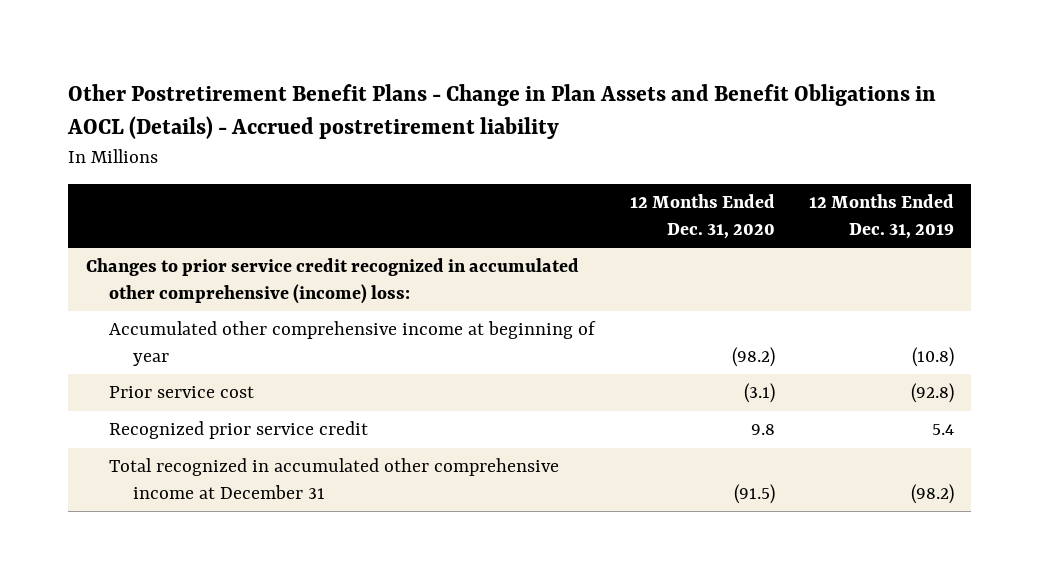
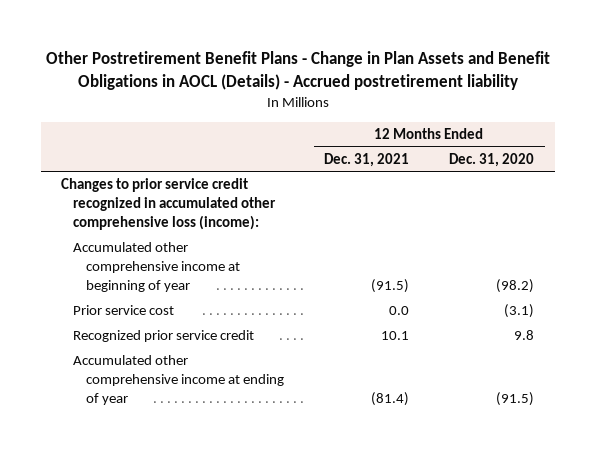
- | 12 Months Ended Dec. 31, 2020 | 12 Months Ended Dec. 31, 2019
+ | 12 Months Ended Dec. 31, 2021 | 12 Months Ended Dec. 31, 2020
- Changes to prior service credit recognized in accumulated other comprehensive (income) loss:
+ Changes to prior service credit recognized in accumulated other comprehensive loss (income):
- Total recognized in accumulated other comprehensive income at December 31 | (91.5) | (98.2)
+ Accumulated other comprehensive income at ending of year | (81.4) | (91.5)

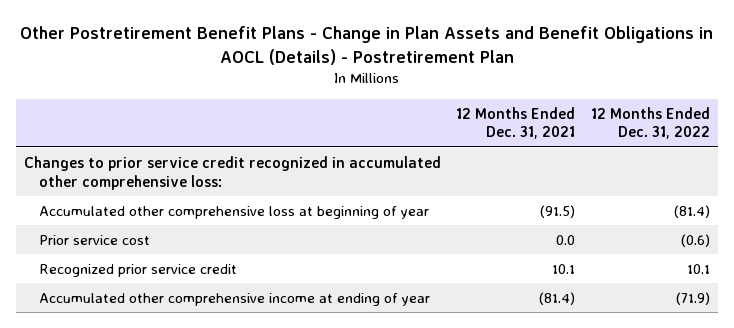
- Other Postretirement Benefit Plans - Change in Plan Assets and Benefit Obligations in AOCL (Details) - Accrued postretirement liability
+ Other Postretirement Benefit Plans - Change in Plan Assets and Benefit Obligations in AOCL (Details) - Postretirement Plan
- | 12 Months Ended Dec. 31, 2021 | 12 Months Ended Dec. 31, 2020
+ | 12 Months Ended Dec. 31, 2021 | 12 Months Ended Dec. 31, 2022
- Changes to prior service credit recognized in accumulated other comprehensive loss (income):
- Accumulated other comprehensive income at beginning of year | (91.5) | (98.2)
+ Changes to prior service credit recognized in accumulated other comprehensive loss:
+ Accumulated other comprehensive loss at beginning of year | (91.5) | (81.4)

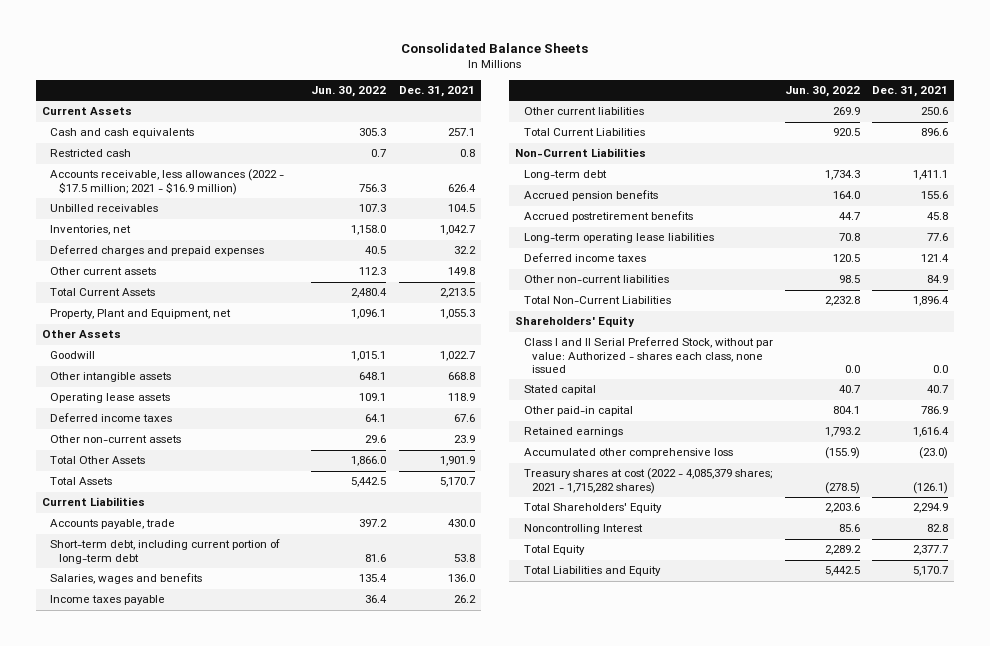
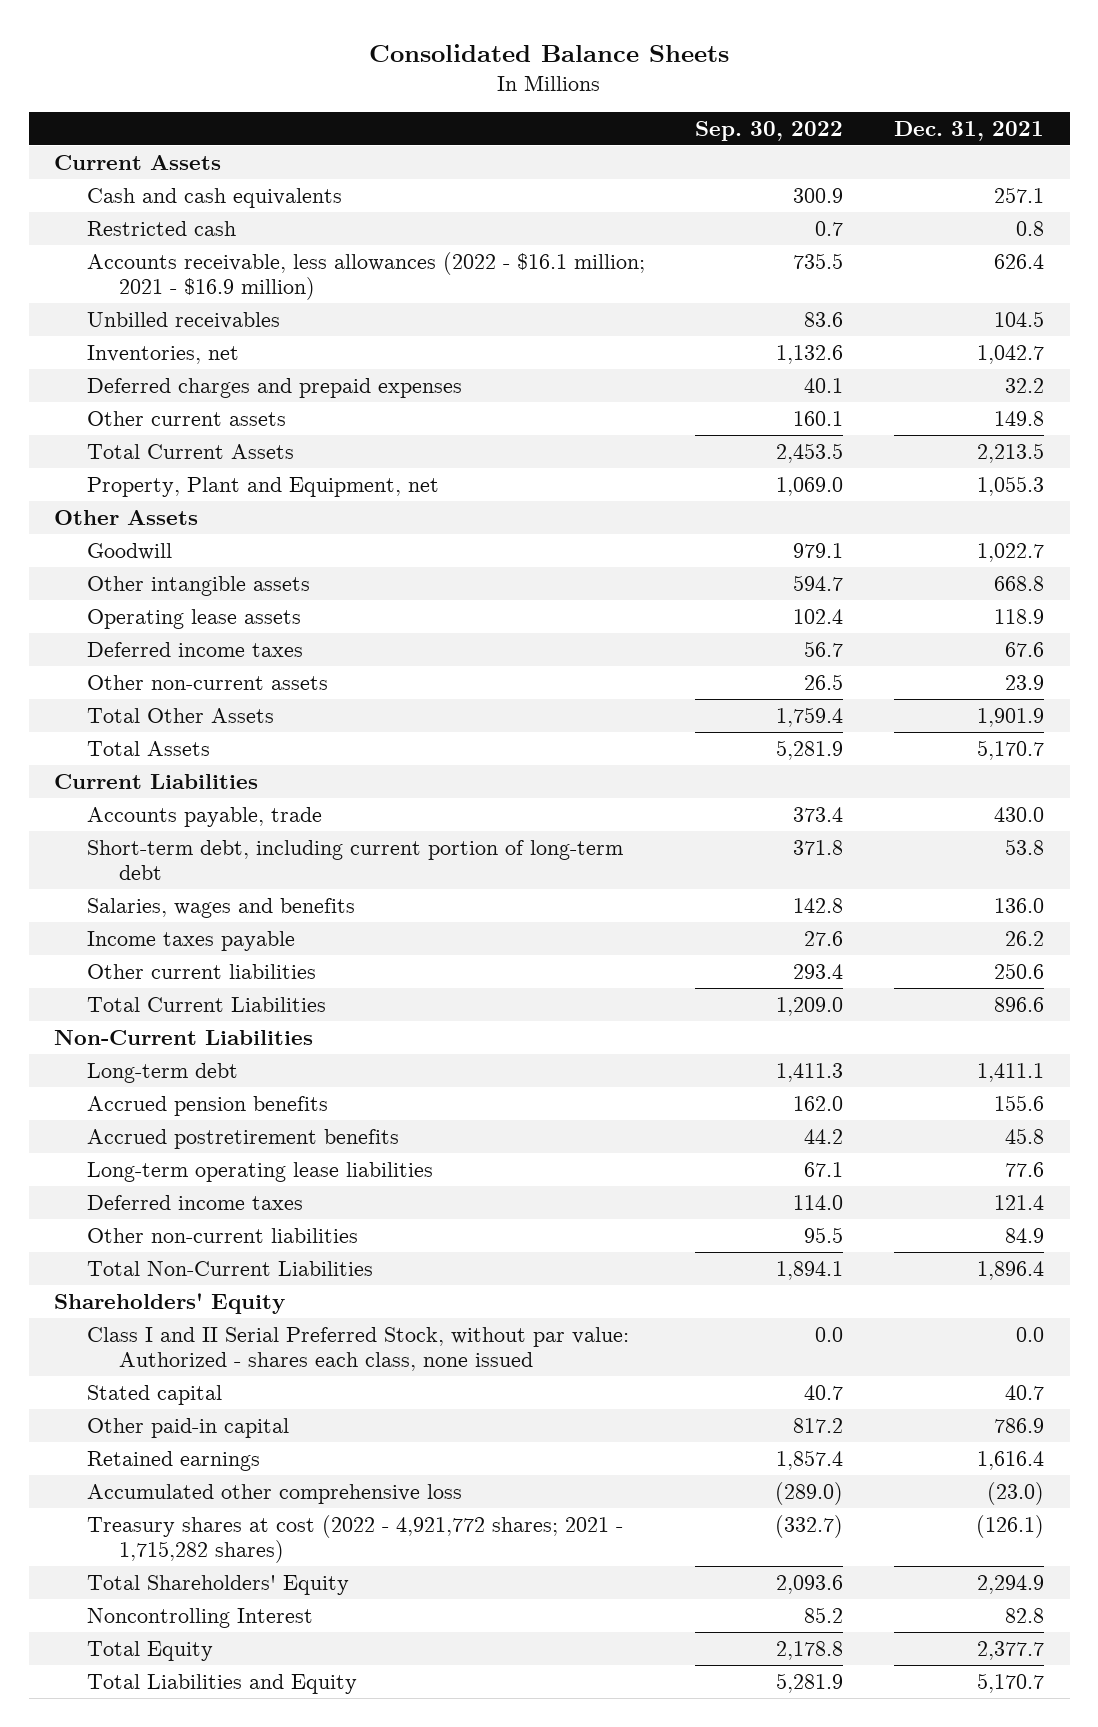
- | Jun. 30, 2022 | Dec. 31, 2021
+ | Sep. 30, 2022 | Dec. 31, 2021
- Accounts receivable, less allowances (2022 - $17.5 million; 2021 - $16.9 million) | 756.3 | 626.4
+ Accounts receivable, less allowances (2022 - $16.1 million; 2021 - $16.9 million) | 735.5 | 626.4
- Treasury shares at cost (2022 - 4,085,379 shares; 2021 - 1,715,282 shares) | (278.5) | (126.1)
+ Treasury shares at cost (2022 - 4,921,772 shares; 2021 - 1,715,282 shares) | (332.7) | (126.1)

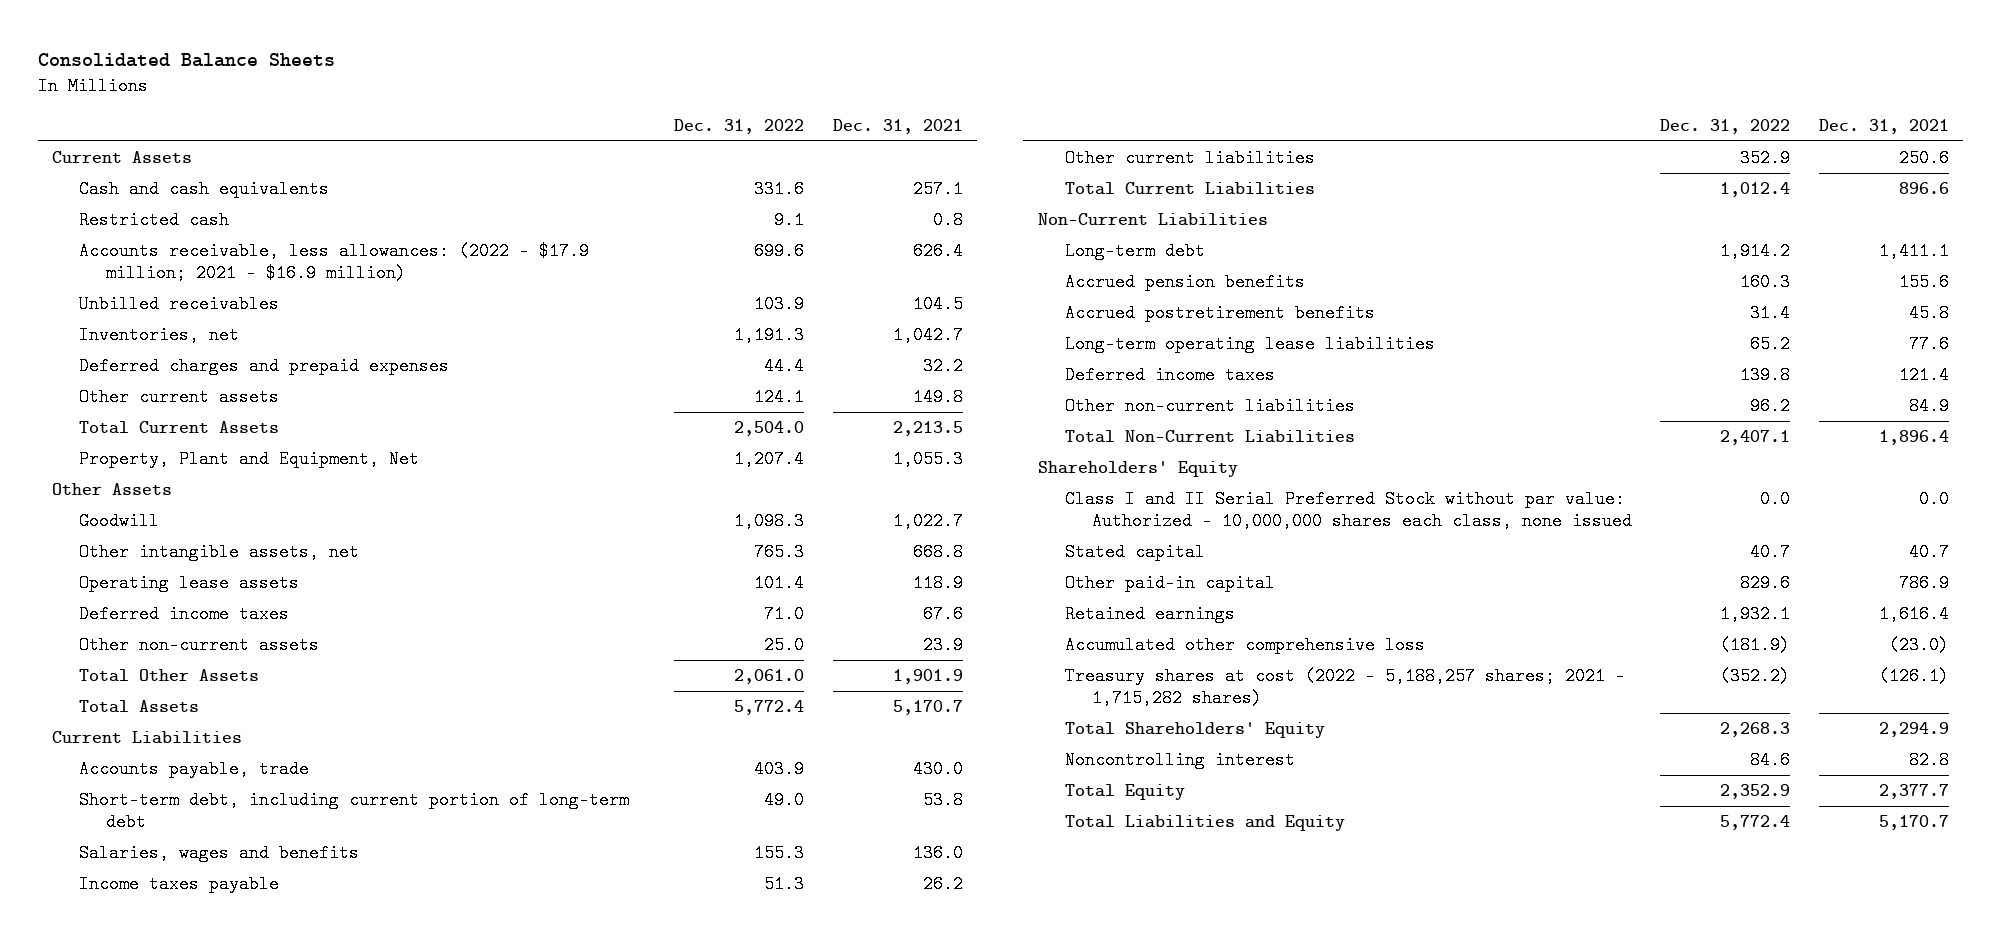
- | Sep. 30, 2022 | Dec. 31, 2021
+ | Dec. 31, 2022 | Dec. 31, 2021
- Accounts receivable, less allowances (2022 - $16.1 million; 2021 - $16.9 million) | 735.5 | 626.4
+ Accounts receivable, less allowances: (2022 - $17.9 million; 2021 - $16.9 million) | 699.6 | 626.4
- Property, Plant and Equipment, net | 1,069.0 | 1,055.3
+ Property, Plant and Equipment, Net | 1,207.4 | 1,055.3
- Other intangible assets | 594.7 | 668.8
+ Other intangible assets, net | 765.3 | 668.8
- Class I and II Serial Preferred Stock, without par value: Authorized - shares each class, none issued | 0.0 | 0.0
+ Class I and II Serial Preferred Stock without par value: Authorized - 10,000,000 shares each class, none issued | 0.0 | 0.0
- Treasury shares at cost (2022 - 4,921,772 shares; 2021 - 1,715,282 shares) | (332.7) | (126.1)
+ Treasury shares at cost (2022 - 5,188,257 shares; 2021 - 1,715,282 shares) | (352.2) | (126.1)
- Noncontrolling Interest | 85.2 | 82.8
+ Noncontrolling interest | 84.6 | 82.8

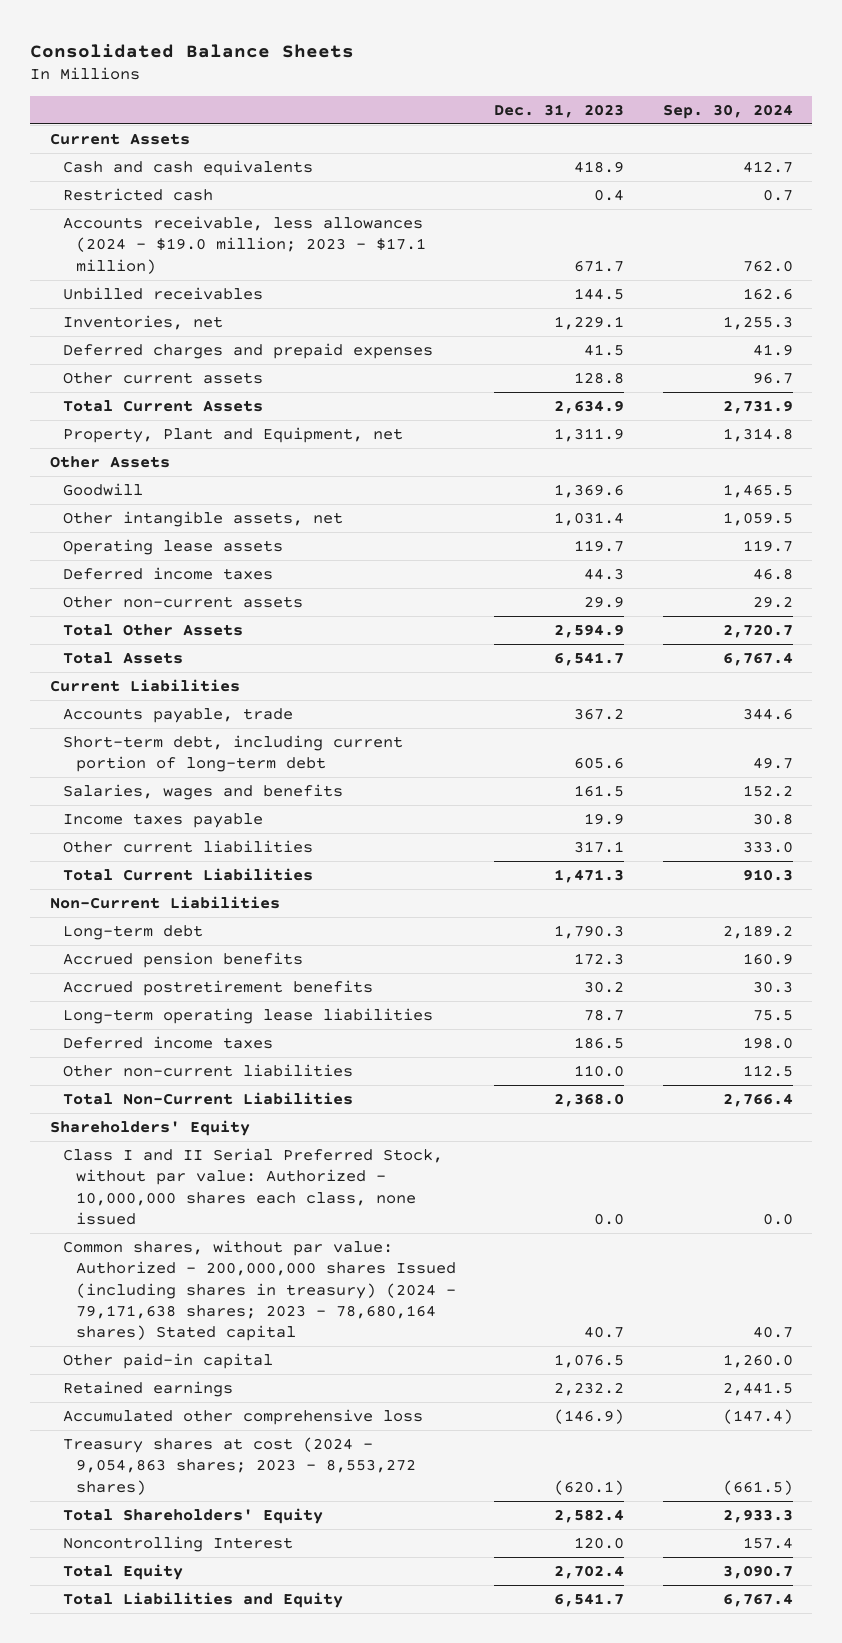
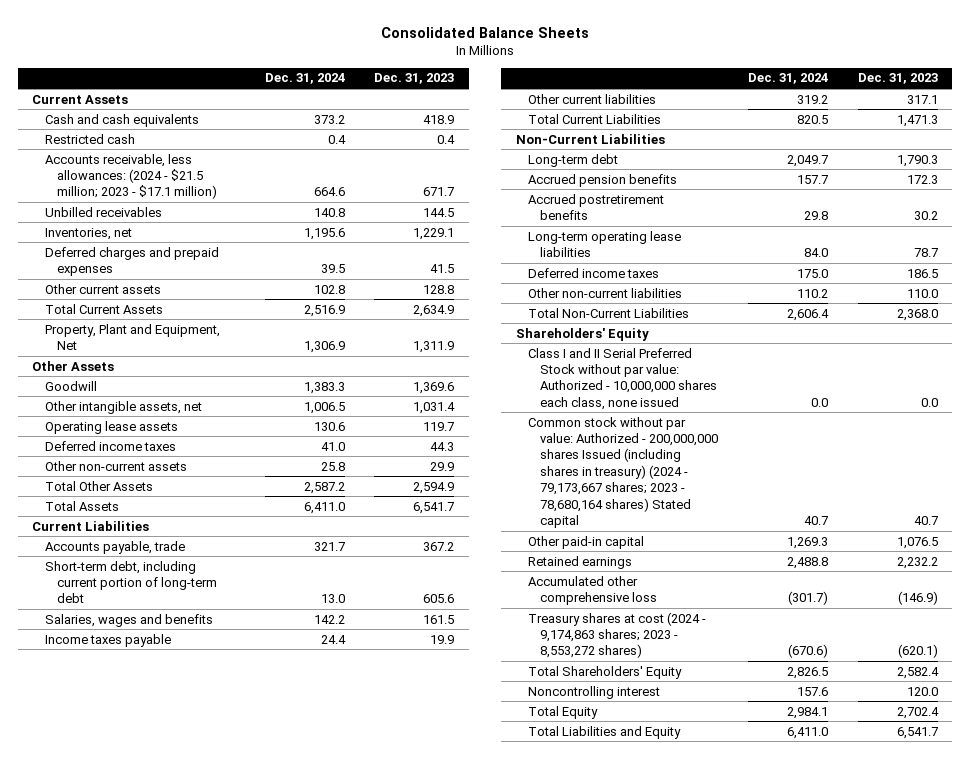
- | Dec. 31, 2023 | Sep. 30, 2024
+ | Dec. 31, 2024 | Dec. 31, 2023
- Accounts receivable, less allowances (2024 - $19.0 million; 2023 - $17.1 million) | 671.7 | 762.0
+ Accounts receivable, less allowances: (2024 - $21.5 million; 2023 - $17.1 million) | 664.6 | 671.7
- Property, Plant and Equipment, net | 1,311.9 | 1,314.8
+ Property, Plant and Equipment, Net | 1,306.9 | 1,311.9
- Class I and II Serial Preferred Stock, without par value: Authorized - 10,000,000 shares each class, none issued | 0.0 | 0.0
- Common shares, without par value: Authorized - 200,000,000 shares Issued (including shares in treasury) (2024 - 79,171,638 shares; 2023 - 78,680,164 shares) Stated capital | 40.7 | 40.7
+ Class I and II Serial Preferred Stock without par value: Authorized - 10,000,000 shares each class, none issued | 0.0 | 0.0
+ Common stock without par value: Authorized - 200,000,000 shares Issued (including shares in treasury) (2024 - 79,173,667 shares; 2023 - 78,680,164 shares) Stated capital | 40.7 | 40.7
- Treasury shares at cost (2024 - 9,054,863 shares; 2023 - 8,553,272 shares) | (620.1) | (661.5)
+ Treasury shares at cost (2024 - 9,174,863 shares; 2023 - 8,553,272 shares) | (670.6) | (620.1)
- Noncontrolling Interest | 120.0 | 157.4
+ Noncontrolling interest | 157.6 | 120.0

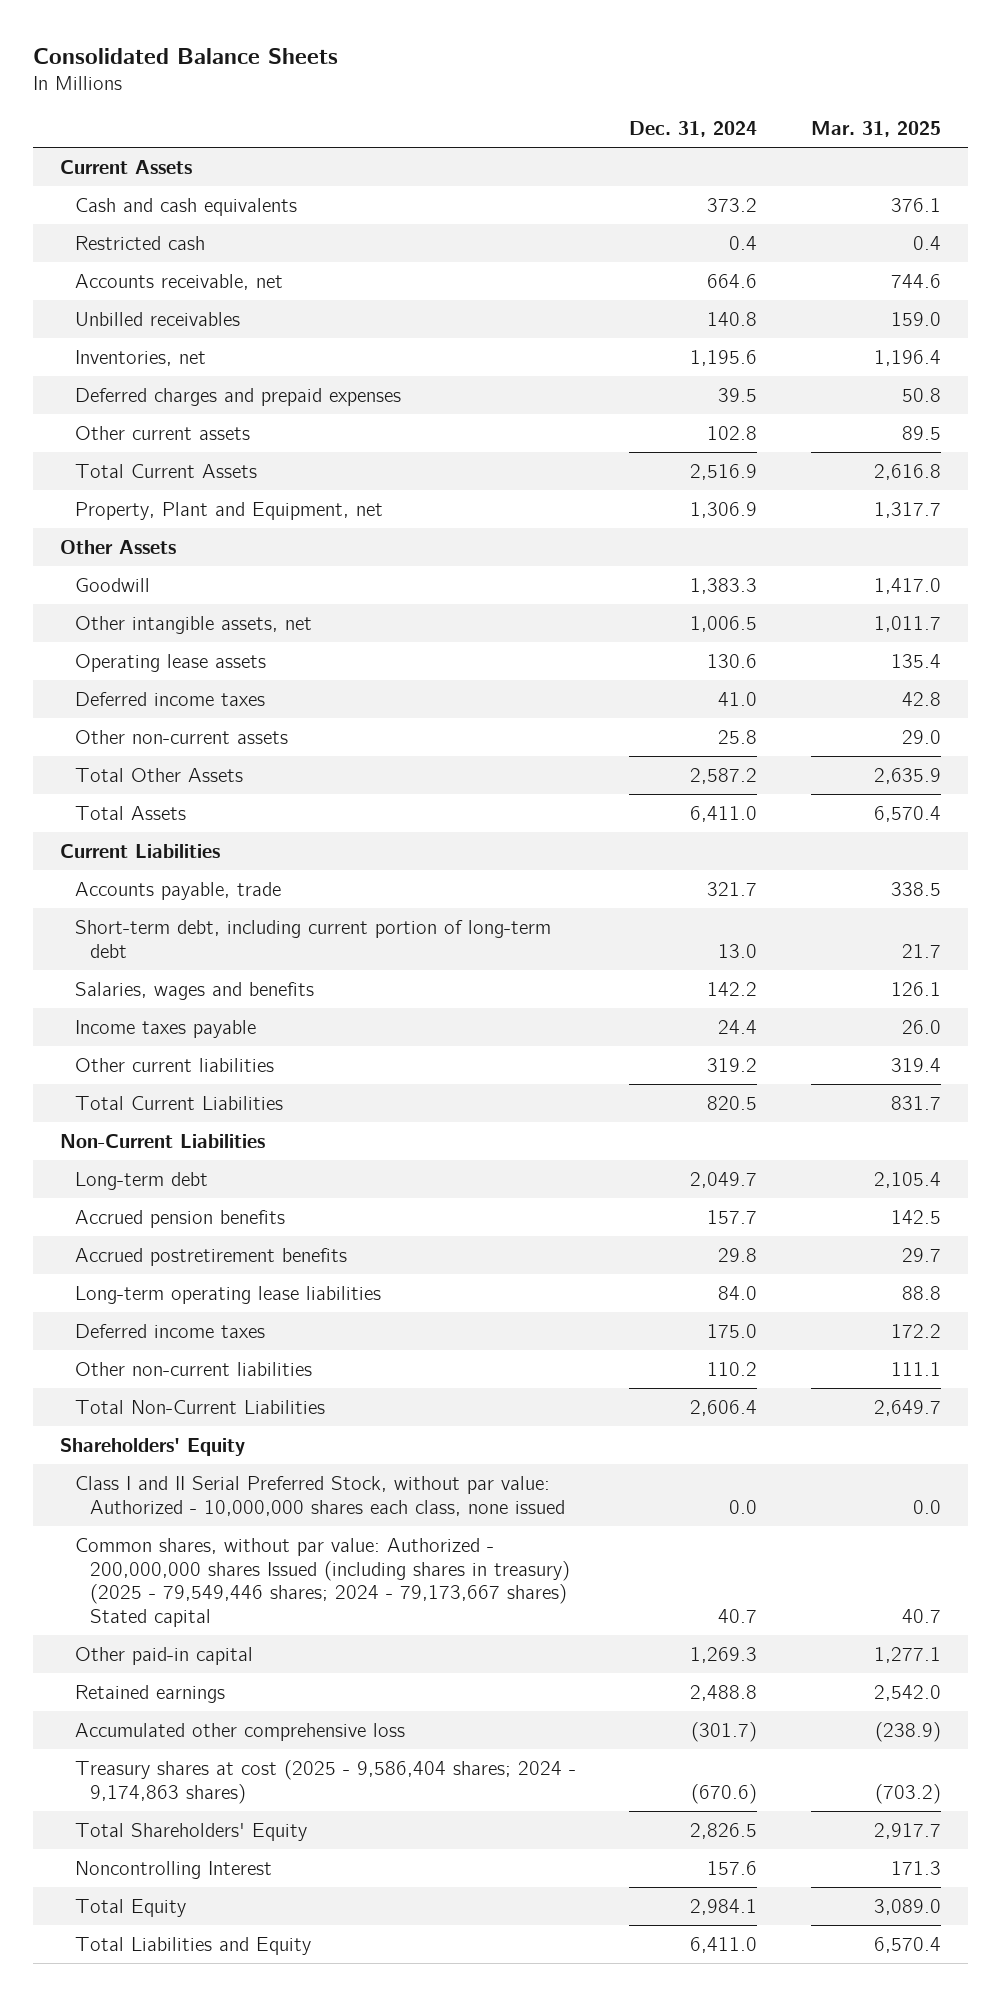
- | Dec. 31, 2024 | Dec. 31, 2023
+ | Dec. 31, 2024 | Mar. 31, 2025
- Accounts receivable, less allowances: (2024 - $21.5 million; 2023 - $17.1 million) | 664.6 | 671.7
+ Accounts receivable, net | 664.6 | 744.6
- Property, Plant and Equipment, Net | 1,306.9 | 1,311.9
+ Property, Plant and Equipment, net | 1,306.9 | 1,317.7
- Class I and II Serial Preferred Stock without par value: Authorized - 10,000,000 shares each class, none issued | 0.0 | 0.0
- Common stock without par value: Authorized - 200,000,000 shares Issued (including shares in treasury) (2024 - 79,173,667 shares; 2023 - 78,680,164 shares) Stated capital | 40.7 | 40.7
+ Class I and II Serial Preferred Stock, without par value: Authorized - 10,000,000 shares each class, none issued | 0.0 | 0.0
+ Common shares, without par value: Authorized - 200,000,000 shares Issued (including shares in treasury) (2025 - 79,549,446 shares; 2024 - 79,173,667 shares) Stated capital | 40.7 | 40.7
- Treasury shares at cost (2024 - 9,174,863 shares; 2023 - 8,553,272 shares) | (670.6) | (620.1)
+ Treasury shares at cost (2025 - 9,586,404 shares; 2024 - 9,174,863 shares) | (670.6) | (703.2)
- Noncontrolling interest | 157.6 | 120.0
+ Noncontrolling Interest | 157.6 | 171.3

